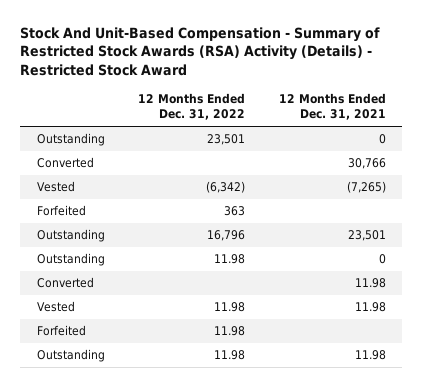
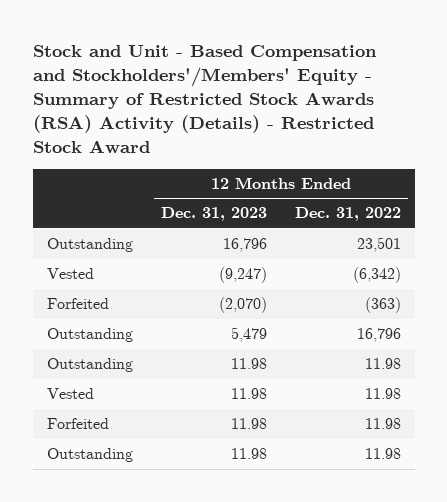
- Stock And Unit-Based Compensation - Summary of Restricted Stock Awards (RSA) Activity (Details) - Restricted Stock Award
+ Stock and Unit - Based Compensation and Stockholders'/Members' Equity - Summary of Restricted Stock Awards (RSA) Activity (Details) - Restricted Stock Award
- | 12 Months Ended Dec. 31, 2022 | 12 Months Ended Dec. 31, 2021
+ | 12 Months Ended Dec. 31, 2023 | 12 Months Ended Dec. 31, 2022
- Converted | | 30,766
- Forfeited | 363 |
+ Forfeited | (2,070) | (363)
- Converted | | 11.98

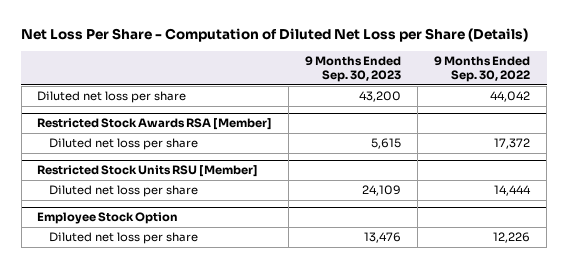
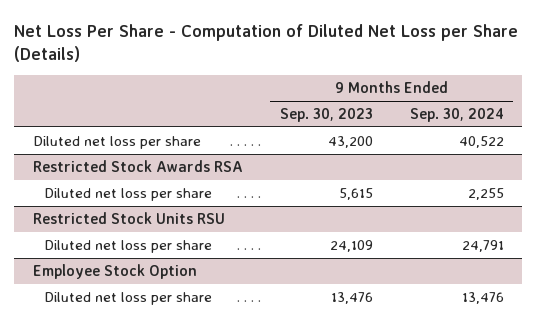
- | 9 Months Ended Sep. 30, 2023 | 9 Months Ended Sep. 30, 2022
+ | 9 Months Ended Sep. 30, 2023 | 9 Months Ended Sep. 30, 2024
- Restricted Stock Awards RSA [Member]
+ Restricted Stock Awards RSA
- Restricted Stock Units RSU [Member]
+ Restricted Stock Units RSU

